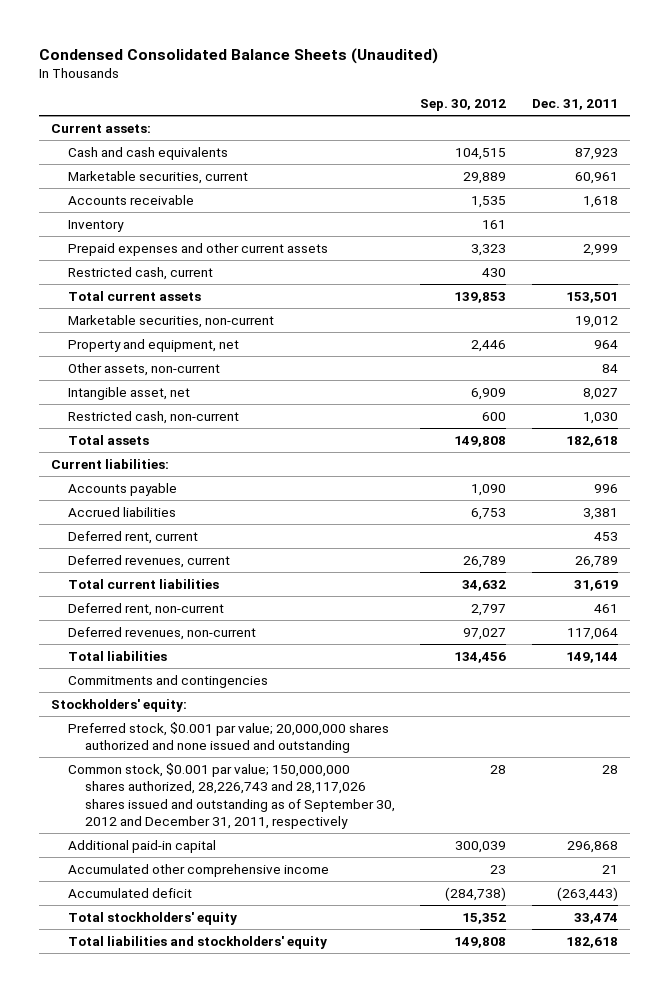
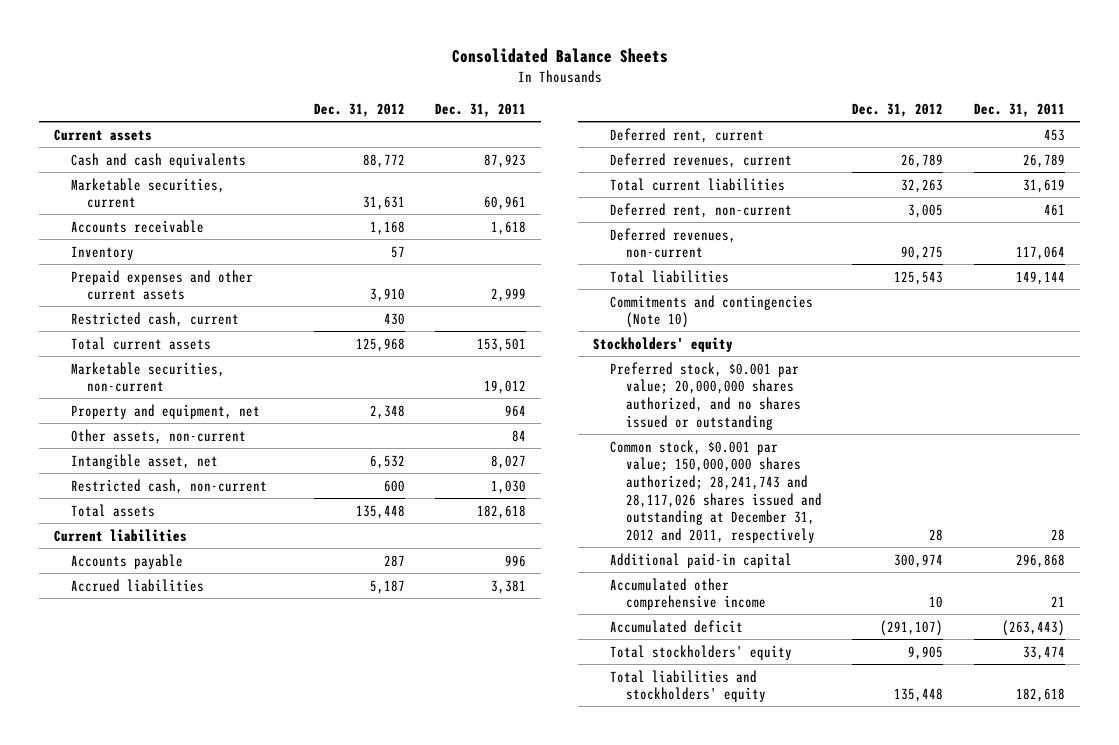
- Condensed Consolidated Balance Sheets (Unaudited)
+ Consolidated Balance Sheets
- | Sep. 30, 2012 | Dec. 31, 2011
+ | Dec. 31, 2012 | Dec. 31, 2011
- Current assets:
+ Current assets
- Current liabilities:
+ Current liabilities
- Commitments and contingencies
- Stockholders' equity:
- Preferred stock, $0.001 par value; 20,000,000 shares authorized and none issued and outstanding
- Common stock, $0.001 par value; 150,000,000 shares authorized, 28,226,743 and 28,117,026 shares issued and outstanding as of September 30, 2012 and December 31, 2011, respectively | 28 | 28
+ Commitments and contingencies (Note 10)
+ Stockholders' equity
+ Preferred stock, $0.001 par value; 20,000,000 shares authorized, and no shares issued or outstanding
+ Common stock, $0.001 par value; 150,000,000 shares authorized; 28,241,743 and 28,117,026 shares issued and outstanding at December 31, 2012 and 2011, respectively | 28 | 28

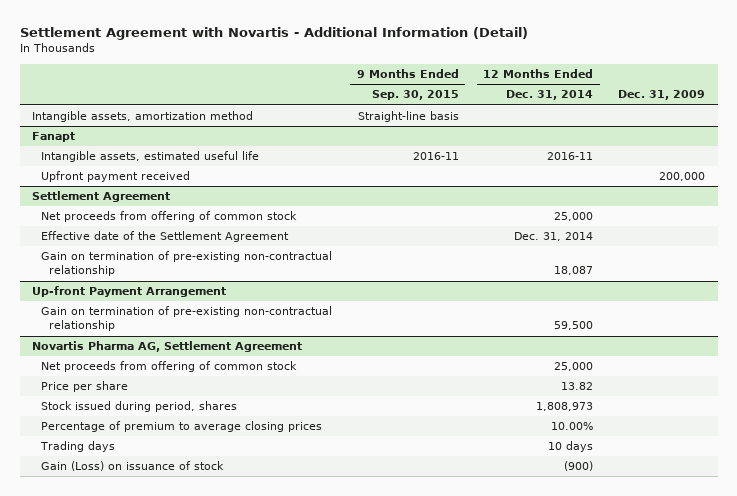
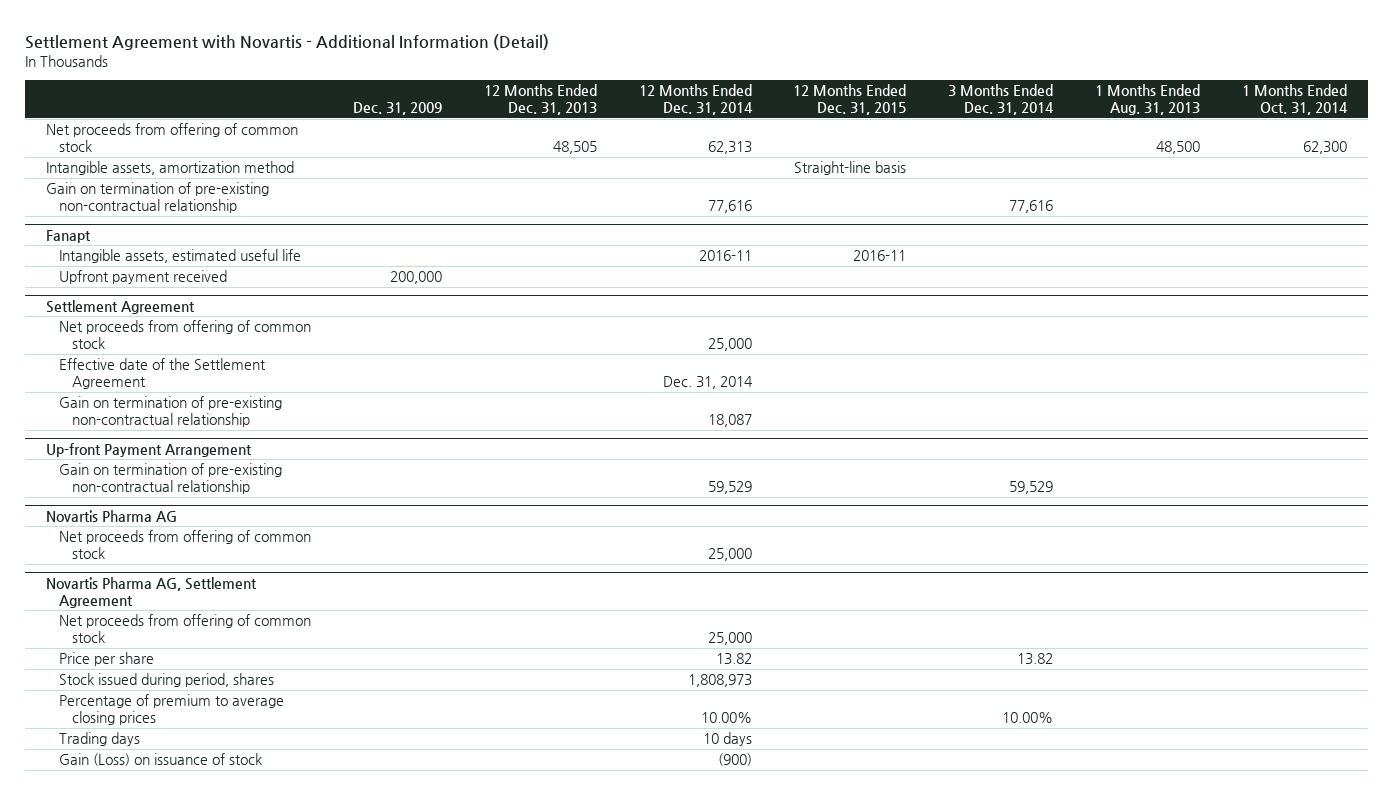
- | 9 Months Ended Sep. 30, 2015 | 12 Months Ended Dec. 31, 2014 | Dec. 31, 2009
+ | Dec. 31, 2009 | 12 Months Ended Dec. 31, 2013 | 12 Months Ended Dec. 31, 2014 | 12 Months Ended Dec. 31, 2015 | 3 Months Ended Dec. 31, 2014 | 1 Months Ended Aug. 31, 2013 | 1 Months Ended Oct. 31, 2014
+ Net proceeds from offering of common stock | | 48,505 | 62,313 | | | 48,500 | 62,300
+ Gain on termination of pre-existing non-contractual relationship | | | 77,616 | | 77,616 | |
@ Up-front Payment Arrangement
- Gain on termination of pre-existing non-contractual relationship | | 59,500 |
+ Gain on termination of pre-existing non-contractual relationship | | | 59,529 | | 59,529 | |
+ Novartis Pharma AG
+ Net proceeds from offering of common stock | | | 25,000 | | | |

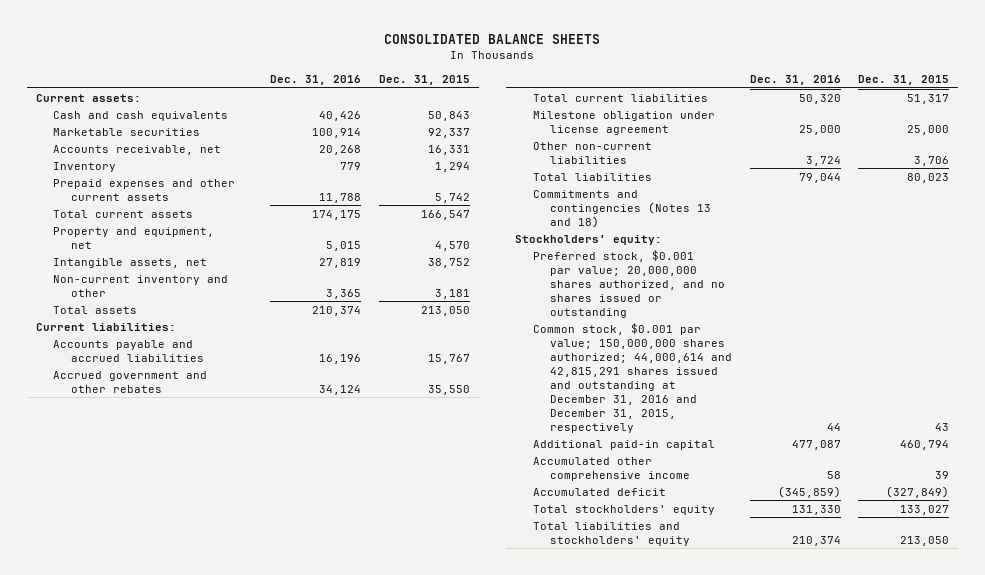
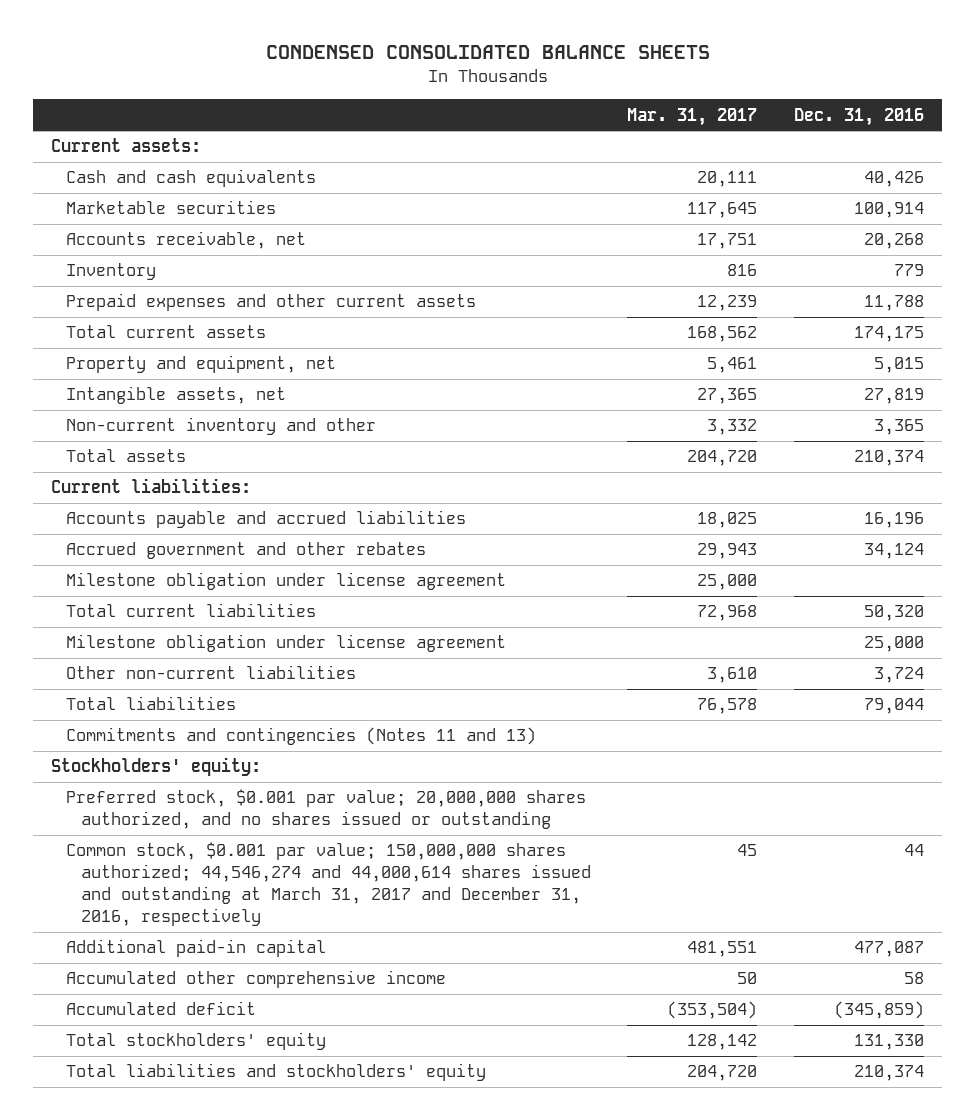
- CONSOLIDATED BALANCE SHEETS
+ CONDENSED CONSOLIDATED BALANCE SHEETS
- | Dec. 31, 2016 | Dec. 31, 2015
+ | Mar. 31, 2017 | Dec. 31, 2016
+ Milestone obligation under license agreement | 25,000 |
- Commitments and contingencies (Notes 13 and 18)
+ Commitments and contingencies (Notes 11 and 13)
- Common stock, $0.001 par value; 150,000,000 shares authorized; 44,000,614 and 42,815,291 shares issued and outstanding at December 31, 2016 and December 31, 2015, respectively | 44 | 43
+ Common stock, $0.001 par value; 150,000,000 shares authorized; 44,546,274 and 44,000,614 shares issued and outstanding at March 31, 2017 and December 31, 2016, respectively | 45 | 44

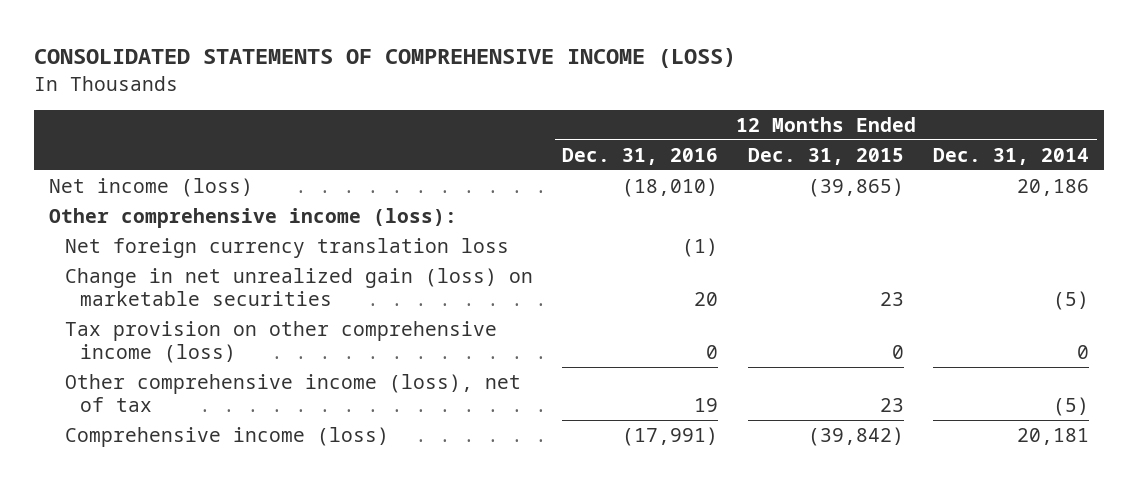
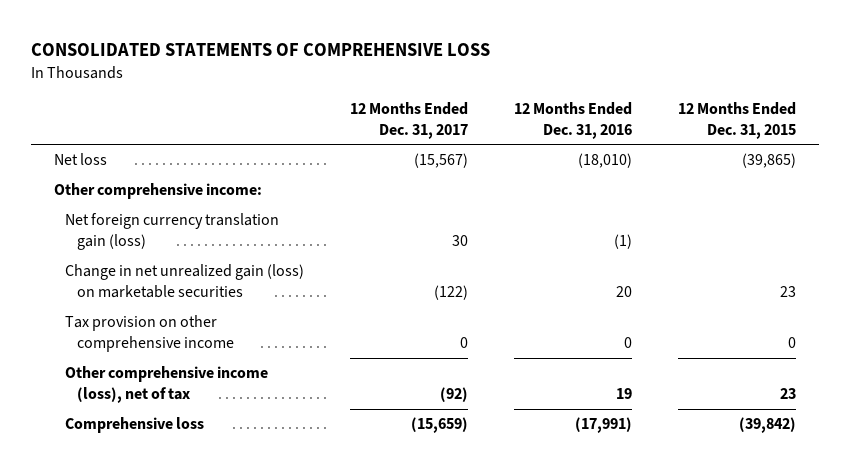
- CONSOLIDATED STATEMENTS OF COMPREHENSIVE INCOME (LOSS)
+ CONSOLIDATED STATEMENTS OF COMPREHENSIVE LOSS
- | 12 Months Ended Dec. 31, 2016 | 12 Months Ended Dec. 31, 2015 | 12 Months Ended Dec. 31, 2014
+ | 12 Months Ended Dec. 31, 2017 | 12 Months Ended Dec. 31, 2016 | 12 Months Ended Dec. 31, 2015
- Net income (loss) | (18,010) | (39,865) | 20,186
- Other comprehensive income (loss):
- Net foreign currency translation loss | (1) | |
+ Net loss | (15,567) | (18,010) | (39,865)
+ Other comprehensive income:
+ Net foreign currency translation gain (loss) | 30 | (1) |
- Tax provision on other comprehensive income (loss) | 0 | 0 | 0
+ Tax provision on other comprehensive income | 0 | 0 | 0
- Comprehensive income (loss) | (17,991) | (39,842) | 20,181
+ Comprehensive loss | (15,659) | (17,991) | (39,842)

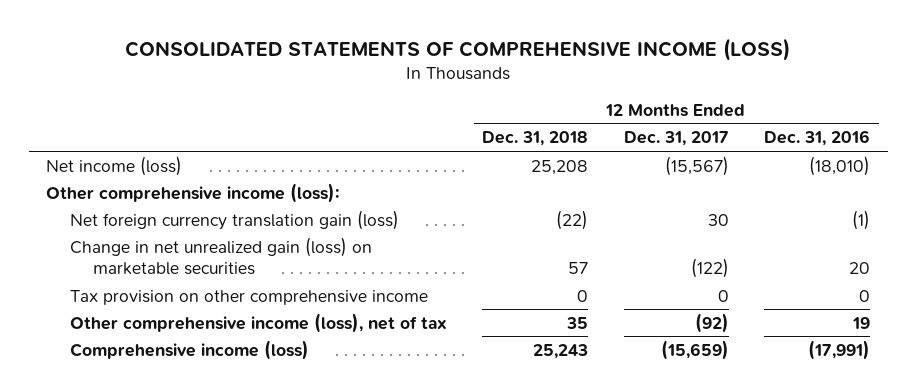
- CONSOLIDATED STATEMENTS OF COMPREHENSIVE LOSS
+ CONSOLIDATED STATEMENTS OF COMPREHENSIVE INCOME (LOSS)
- | 12 Months Ended Dec. 31, 2017 | 12 Months Ended Dec. 31, 2016 | 12 Months Ended Dec. 31, 2015
+ | 12 Months Ended Dec. 31, 2018 | 12 Months Ended Dec. 31, 2017 | 12 Months Ended Dec. 31, 2016
- Net loss | (15,567) | (18,010) | (39,865)
- Other comprehensive income:
+ Net income (loss) | 25,208 | (15,567) | (18,010)
+ Other comprehensive income (loss):
- Comprehensive loss | (15,659) | (17,991) | (39,842)
+ Comprehensive income (loss) | 25,243 | (15,659) | (17,991)

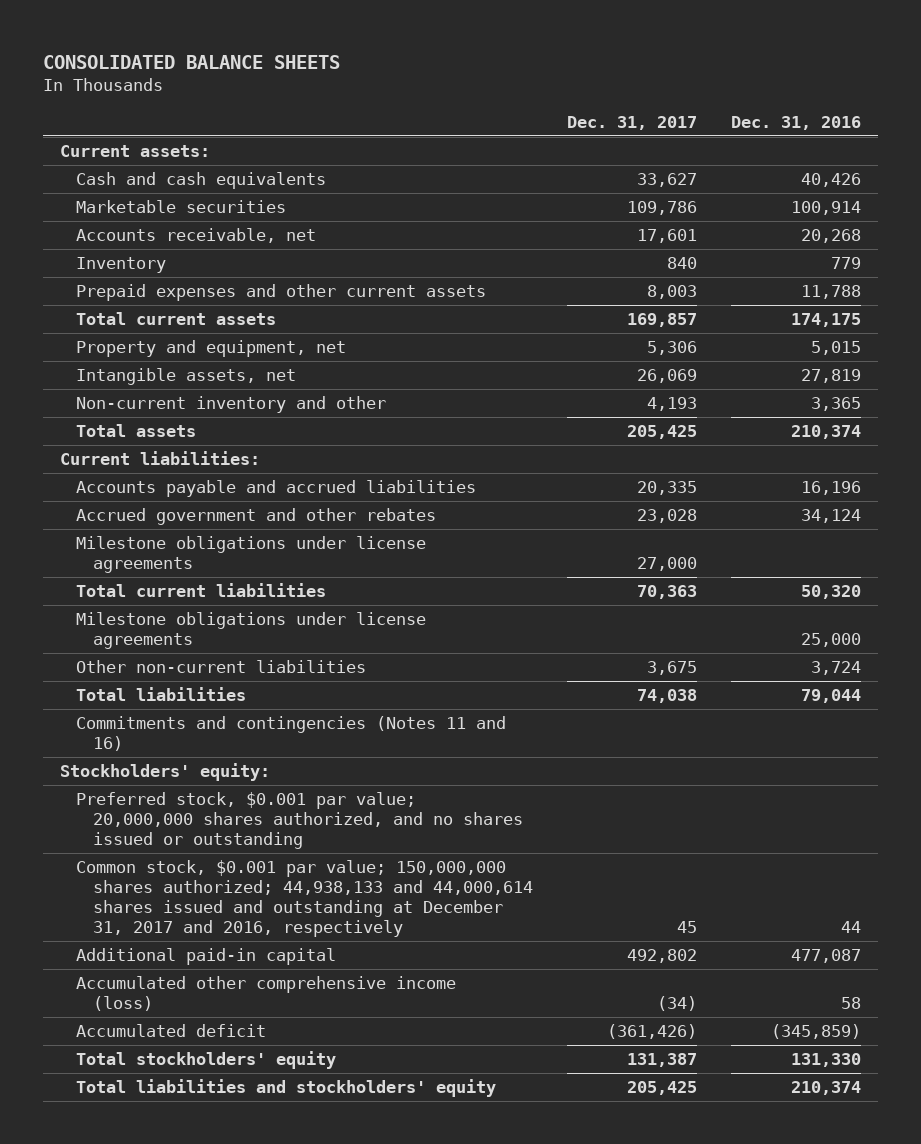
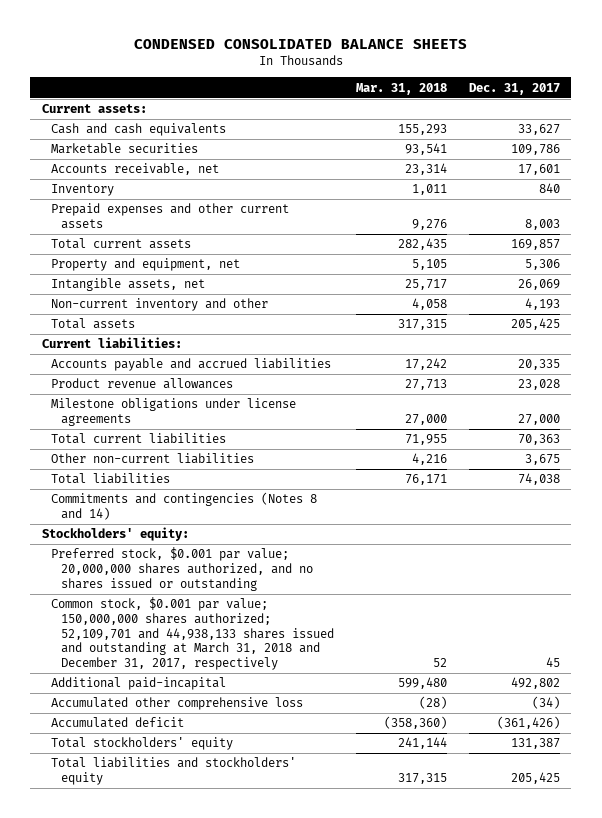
- CONSOLIDATED BALANCE SHEETS
+ CONDENSED CONSOLIDATED BALANCE SHEETS
- | Dec. 31, 2017 | Dec. 31, 2016
+ | Mar. 31, 2018 | Dec. 31, 2017
- Accrued government and other rebates | 23,028 | 34,124
+ Product revenue allowances | 27,713 | 23,028
- Milestone obligations under license agreements | | 25,000
- Commitments and contingencies (Notes 11 and 16)
+ Commitments and contingencies (Notes 8 and 14)
- Common stock, $0.001 par value; 150,000,000 shares authorized; 44,938,133 and 44,000,614 shares issued and outstanding at December 31, 2017 and 2016, respectively | 45 | 44
- Additional paid-in capital | 492,802 | 477,087
- Accumulated other comprehensive income (loss) | (34) | 58
+ Common stock, $0.001 par value; 150,000,000 shares authorized; 52,109,701 and 44,938,133 shares issued and outstanding at March 31, 2018 and December 31, 2017, respectively | 52 | 45
+ Additional paid-incapital | 599,480 | 492,802
+ Accumulated other comprehensive loss | (28) | (34)

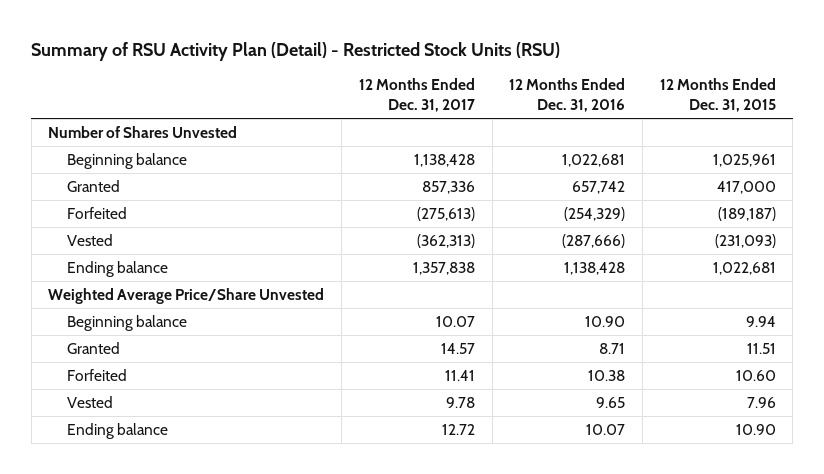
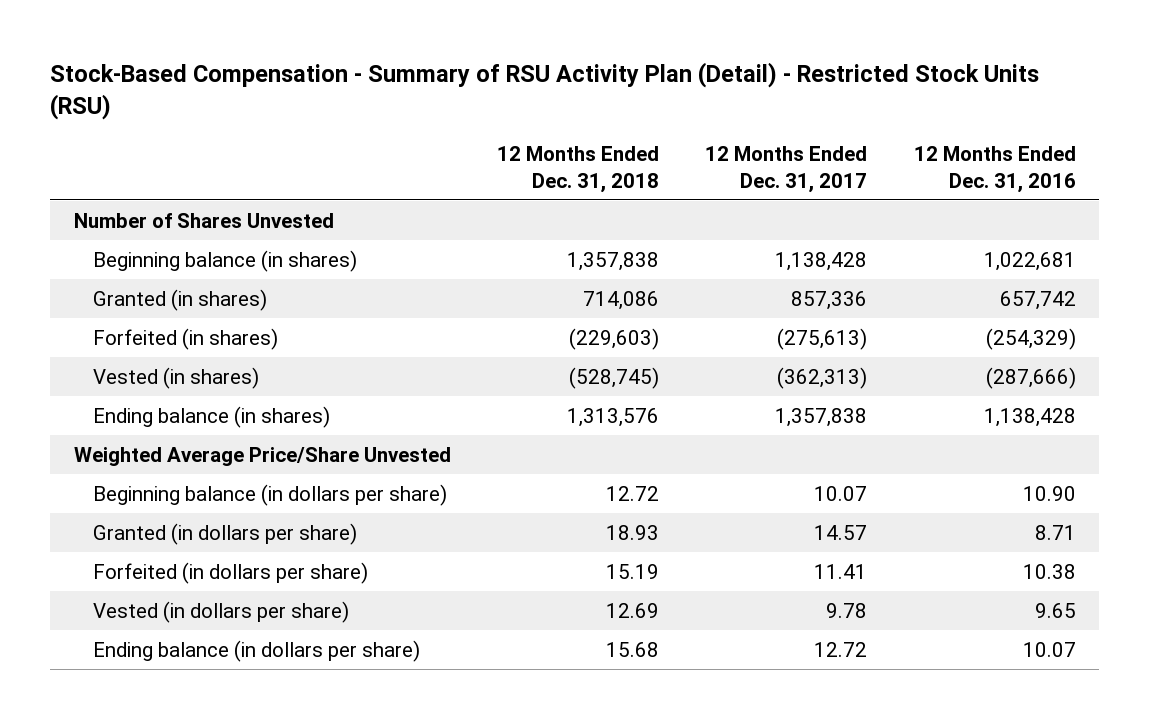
- Summary of RSU Activity Plan (Detail) - Restricted Stock Units (RSU)
+ Stock-Based Compensation - Summary of RSU Activity Plan (Detail) - Restricted Stock Units (RSU)
- | 12 Months Ended Dec. 31, 2017 | 12 Months Ended Dec. 31, 2016 | 12 Months Ended Dec. 31, 2015
+ | 12 Months Ended Dec. 31, 2018 | 12 Months Ended Dec. 31, 2017 | 12 Months Ended Dec. 31, 2016
- Beginning balance | 1,138,428 | 1,022,681 | 1,025,961
- Granted | 857,336 | 657,742 | 417,000
- Forfeited | (275,613) | (254,329) | (189,187)
- Vested | (362,313) | (287,666) | (231,093)
- Ending balance | 1,357,838 | 1,138,428 | 1,022,681
+ Beginning balance (in shares) | 1,357,838 | 1,138,428 | 1,022,681
+ Granted (in shares) | 714,086 | 857,336 | 657,742
+ Forfeited (in shares) | (229,603) | (275,613) | (254,329)
+ Vested (in shares) | (528,745) | (362,313) | (287,666)
+ Ending balance (in shares) | 1,313,576 | 1,357,838 | 1,138,428
- Beginning balance | 10.07 | 10.90 | 9.94
- Granted | 14.57 | 8.71 | 11.51
- Forfeited | 11.41 | 10.38 | 10.60
- Vested | 9.78 | 9.65 | 7.96
- Ending balance | 12.72 | 10.07 | 10.90
+ Beginning balance (in dollars per share) | 12.72 | 10.07 | 10.90
+ Granted (in dollars per share) | 18.93 | 14.57 | 8.71
+ Forfeited (in dollars per share) | 15.19 | 11.41 | 10.38
+ Vested (in dollars per share) | 12.69 | 9.78 | 9.65
+ Ending balance (in dollars per share) | 15.68 | 12.72 | 10.07

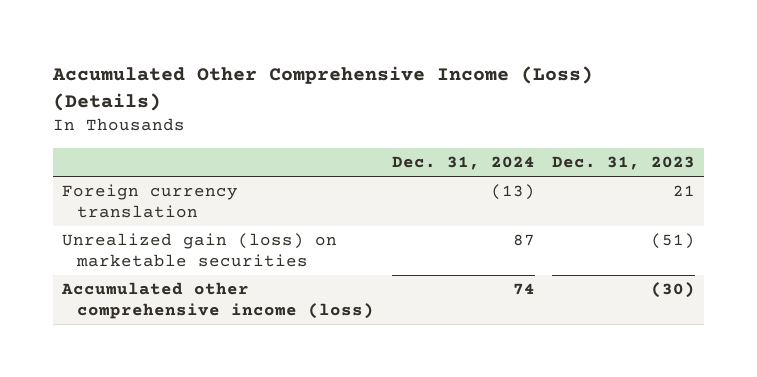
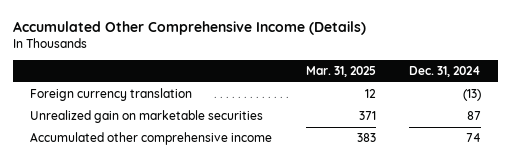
- Accumulated Other Comprehensive Income (Loss) (Details)
+ Accumulated Other Comprehensive Income (Details)
- | Dec. 31, 2024 | Dec. 31, 2023
+ | Mar. 31, 2025 | Dec. 31, 2024
- Unrealized gain (loss) on marketable securities | 87 | (51)
- Accumulated other comprehensive income (loss) | 74 | (30)
+ Unrealized gain on marketable securities | 371 | 87
+ Accumulated other comprehensive income | 383 | 74

